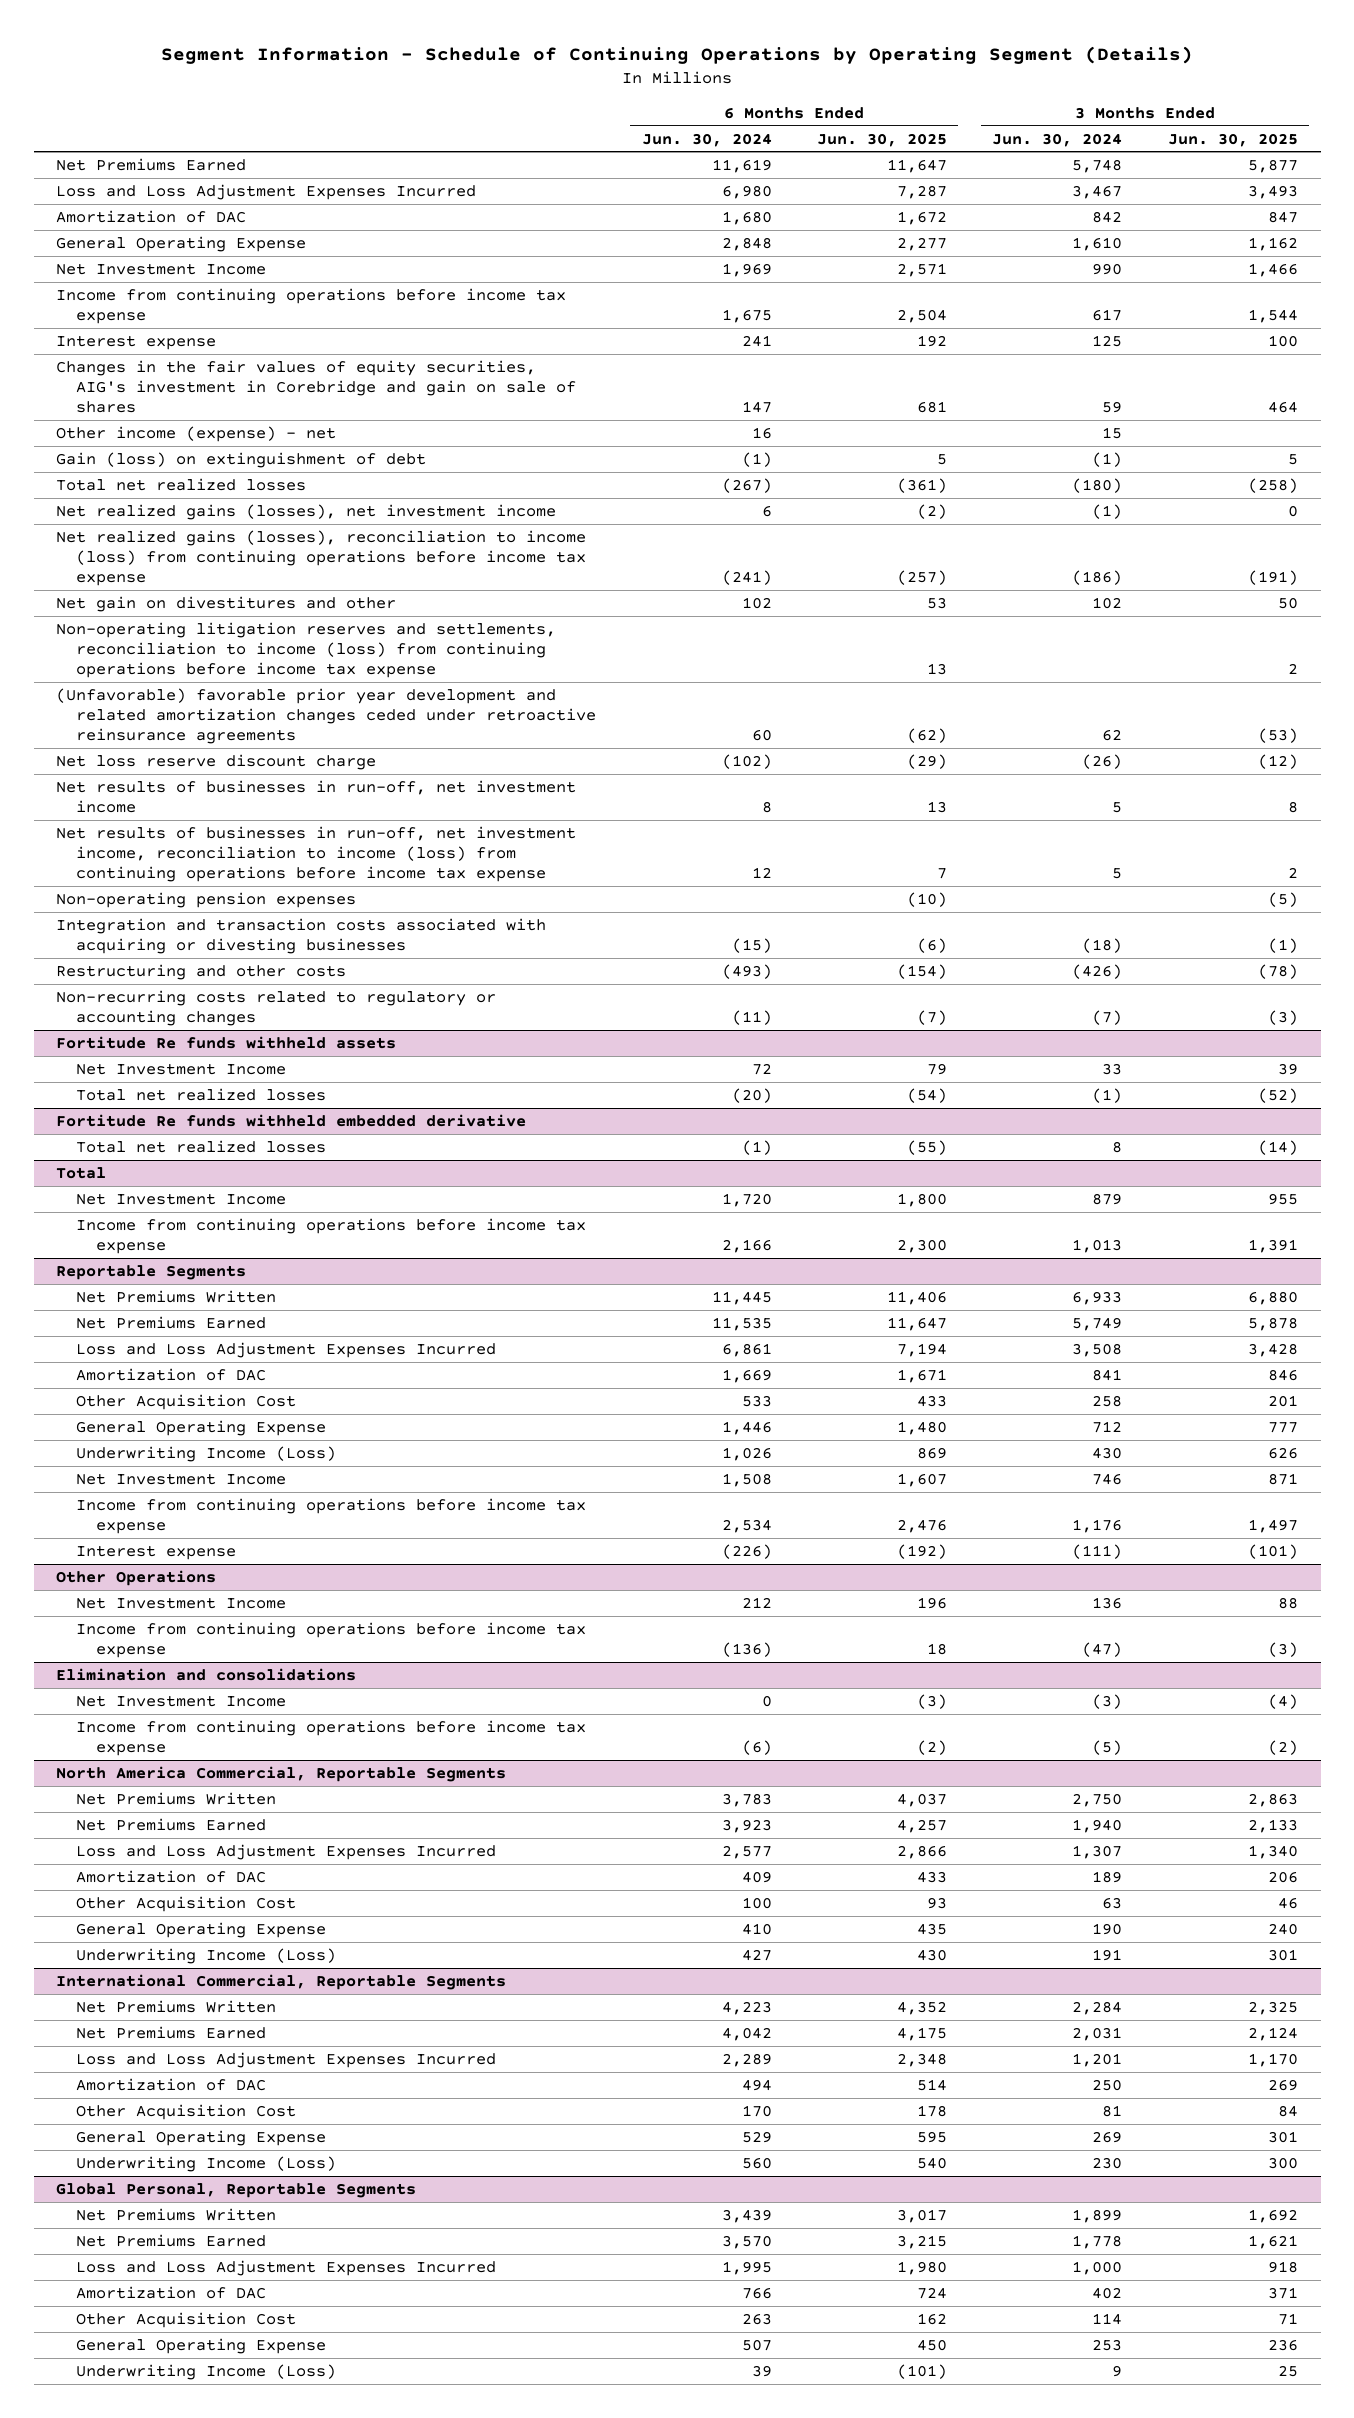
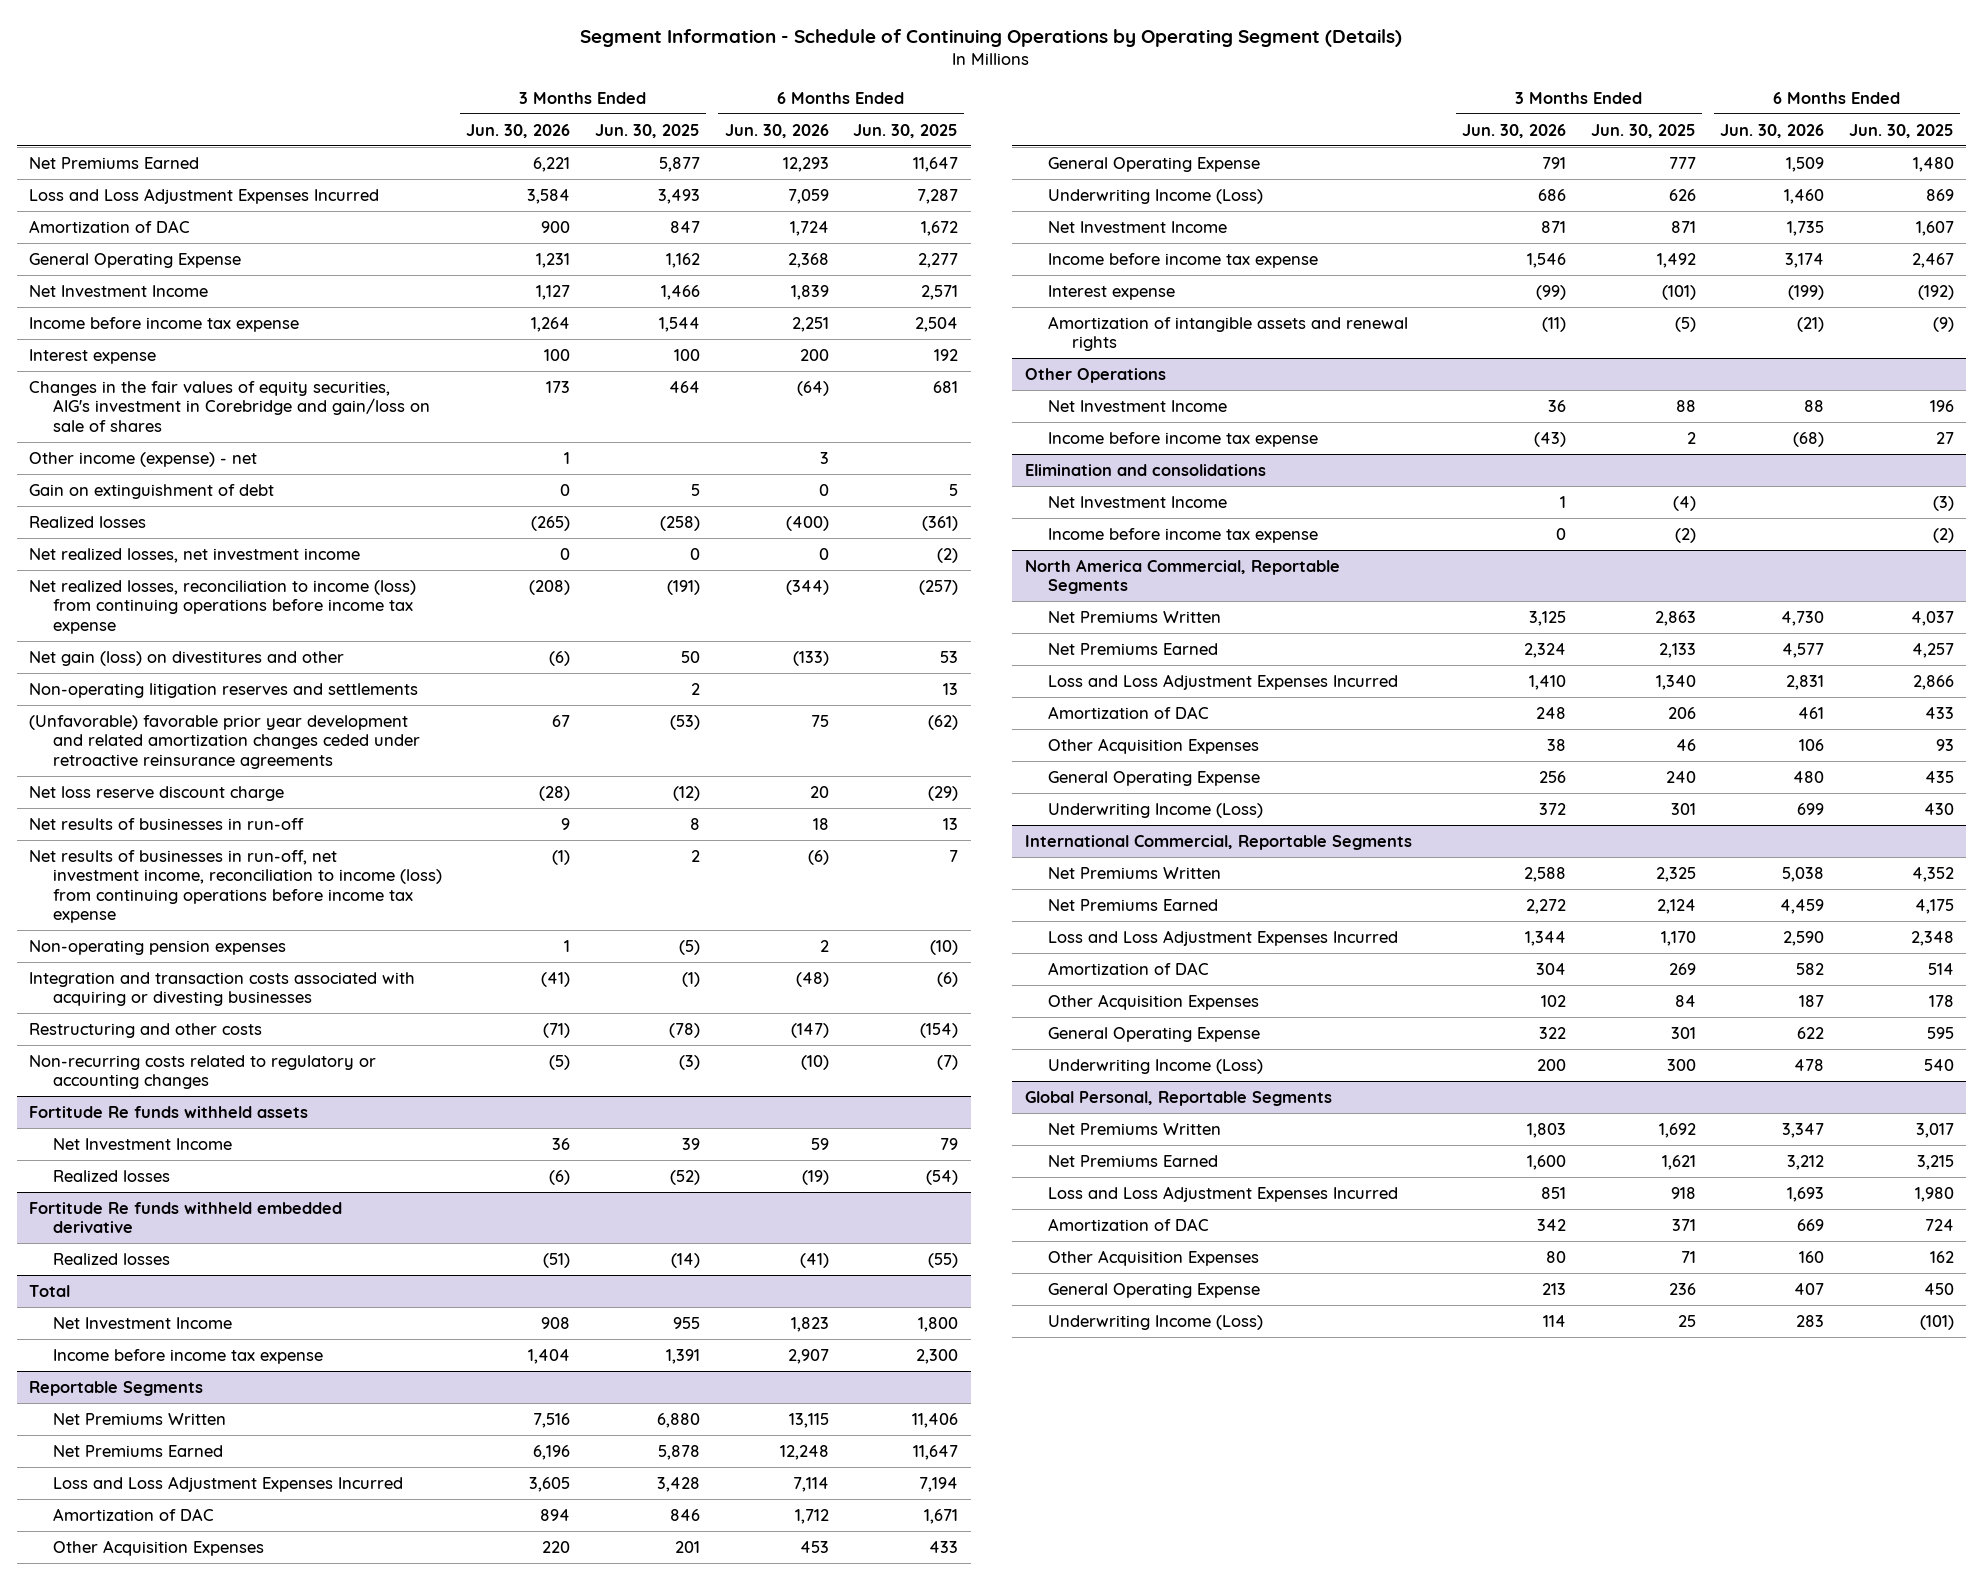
- | 6 Months Ended Jun. 30, 2024 | 6 Months Ended Jun. 30, 2025 | 3 Months Ended Jun. 30, 2024 | 3 Months Ended Jun. 30, 2025
+ | 3 Months Ended Jun. 30, 2026 | 3 Months Ended Jun. 30, 2025 | 6 Months Ended Jun. 30, 2026 | 6 Months Ended Jun. 30, 2025
- Income from continuing operations before income tax expense | 1,675 | 2,504 | 617 | 1,544
+ Income before income tax expense | 1,264 | 1,544 | 2,251 | 2,504
- Changes in the fair values of equity securities, AIG's investment in Corebridge and gain on sale of shares | 147 | 681 | 59 | 464
+ Changes in the fair values of equity securities, AIG's investment in Corebridge and gain/loss on sale of shares | 173 | 464 | (64) | 681
- Gain (loss) on extinguishment of debt | (1) | 5 | (1) | 5
- Total net realized losses | (267) | (361) | (180) | (258)
- Net realized gains (losses), net investment income | 6 | (2) | (1) | 0
- Net realized gains (losses), reconciliation to income (loss) from continuing operations before income tax expense | (241) | (257) | (186) | (191)
- Net gain on divestitures and other | 102 | 53 | 102 | 50
- Non-operating litigation reserves and settlements, reconciliation to income (loss) from continuing operations before income tax expense | | 13 | | 2
+ Gain on extinguishment of debt | 0 | 5 | 0 | 5
+ Realized losses | (265) | (258) | (400) | (361)
+ Net realized losses, net investment income | 0 | 0 | 0 | (2)
+ Net realized losses, reconciliation to income (loss) from continuing operations before income tax expense | (208) | (191) | (344) | (257)
+ Net gain (loss) on divestitures and other | (6) | 50 | (133) | 53
+ Non-operating litigation reserves and settlements | | 2 | | 13
- Net results of businesses in run-off, net investment income | 8 | 13 | 5 | 8
+ Net results of businesses in run-off | 9 | 8 | 18 | 13
@ Fortitude Re funds withheld assets
- Total net realized losses | (20) | (54) | (1) | (52)
+ Realized losses | (6) | (52) | (19) | (54)
@ Fortitude Re funds withheld embedded derivative
- Total net realized losses | (1) | (55) | 8 | (14)
+ Realized losses | (51) | (14) | (41) | (55)
@ Total
- Income from continuing operations before income tax expense | 2,166 | 2,300 | 1,013 | 1,391
+ Income before income tax expense | 1,404 | 1,391 | 2,907 | 2,300
@ Reportable Segments
- Other Acquisition Cost | 533 | 433 | 258 | 201
+ Other Acquisition Expenses | 220 | 201 | 453 | 433
- Income from continuing operations before income tax expense | 2,534 | 2,476 | 1,176 | 1,497
+ Income before income tax expense | 1,546 | 1,492 | 3,174 | 2,467
+ Amortization of intangible assets and renewal rights | (11) | (5) | (21) | (9)
@ Other Operations
- Income from continuing operations before income tax expense | (136) | 18 | (47) | (3)
+ Income before income tax expense | (43) | 2 | (68) | 27
@ Elimination and consolidations
- Income from continuing operations before income tax expense | (6) | (2) | (5) | (2)
+ Income before income tax expense | 0 | (2) | | (2)
@ North America Commercial, Reportable Segments
- Other Acquisition Cost | 100 | 93 | 63 | 46
+ Other Acquisition Expenses | 38 | 46 | 106 | 93
@ International Commercial, Reportable Segments
- Other Acquisition Cost | 170 | 178 | 81 | 84
+ Other Acquisition Expenses | 102 | 84 | 187 | 178
@ Global Personal, Reportable Segments
- Other Acquisition Cost | 263 | 162 | 114 | 71
+ Other Acquisition Expenses | 80 | 71 | 160 | 162

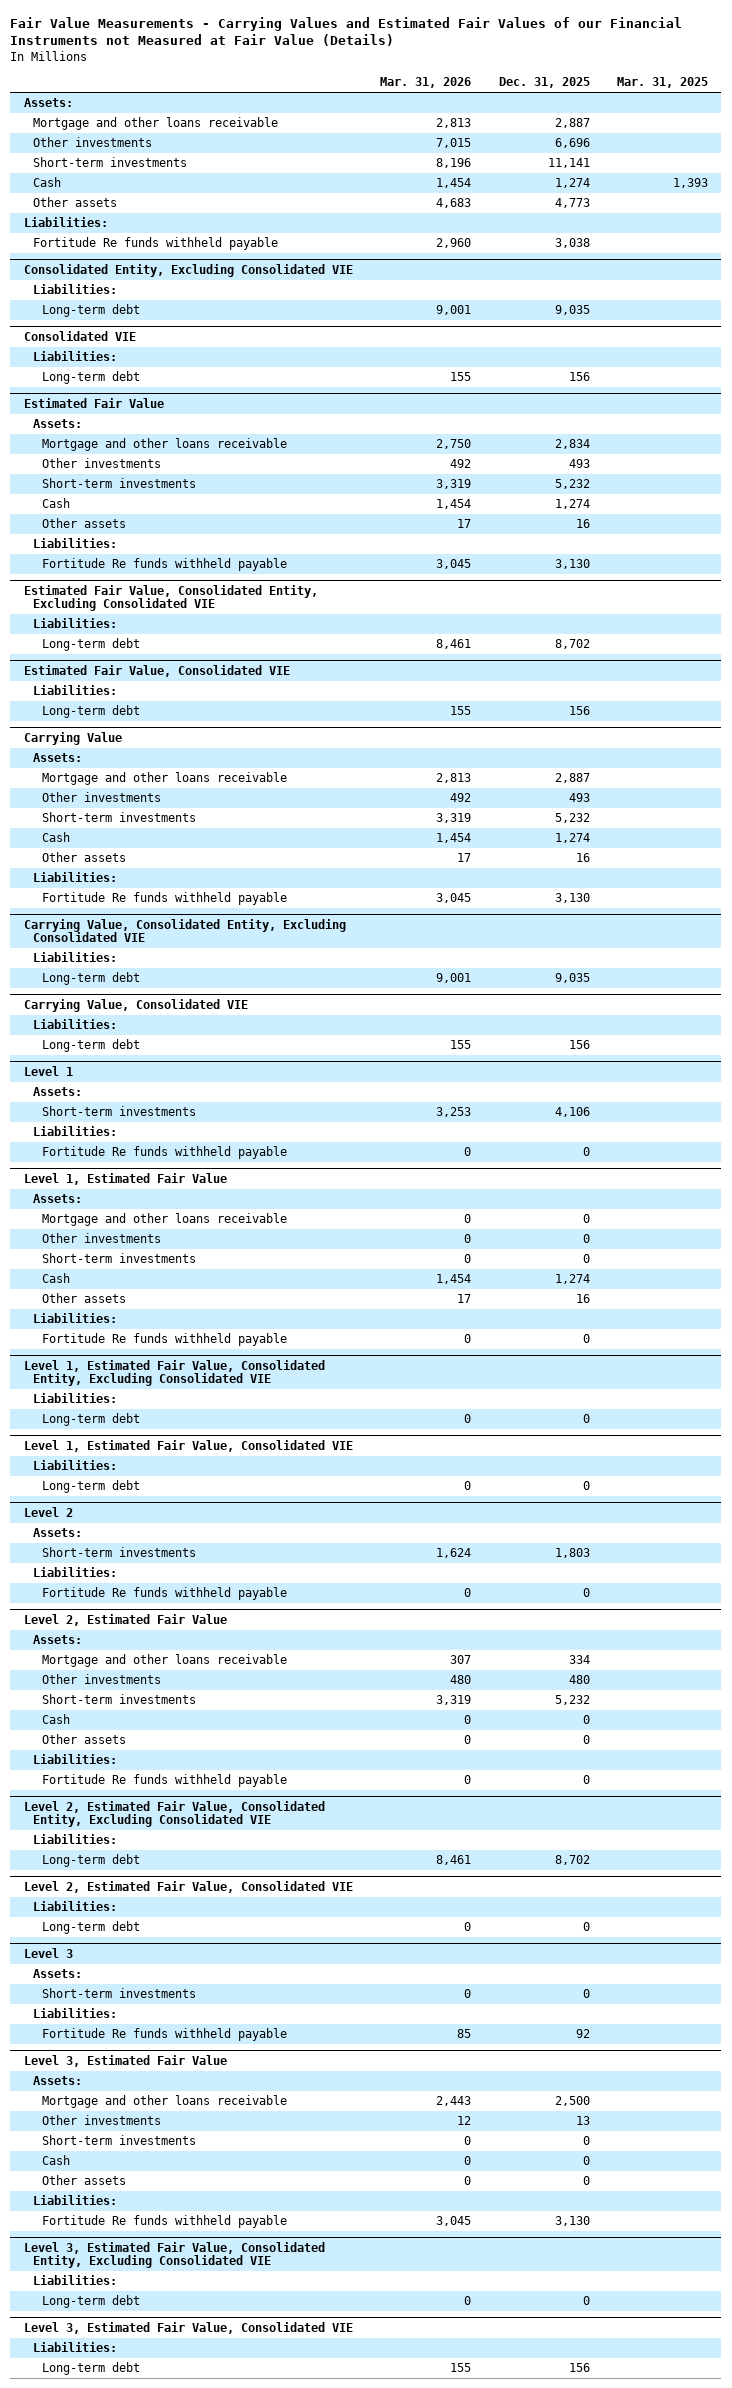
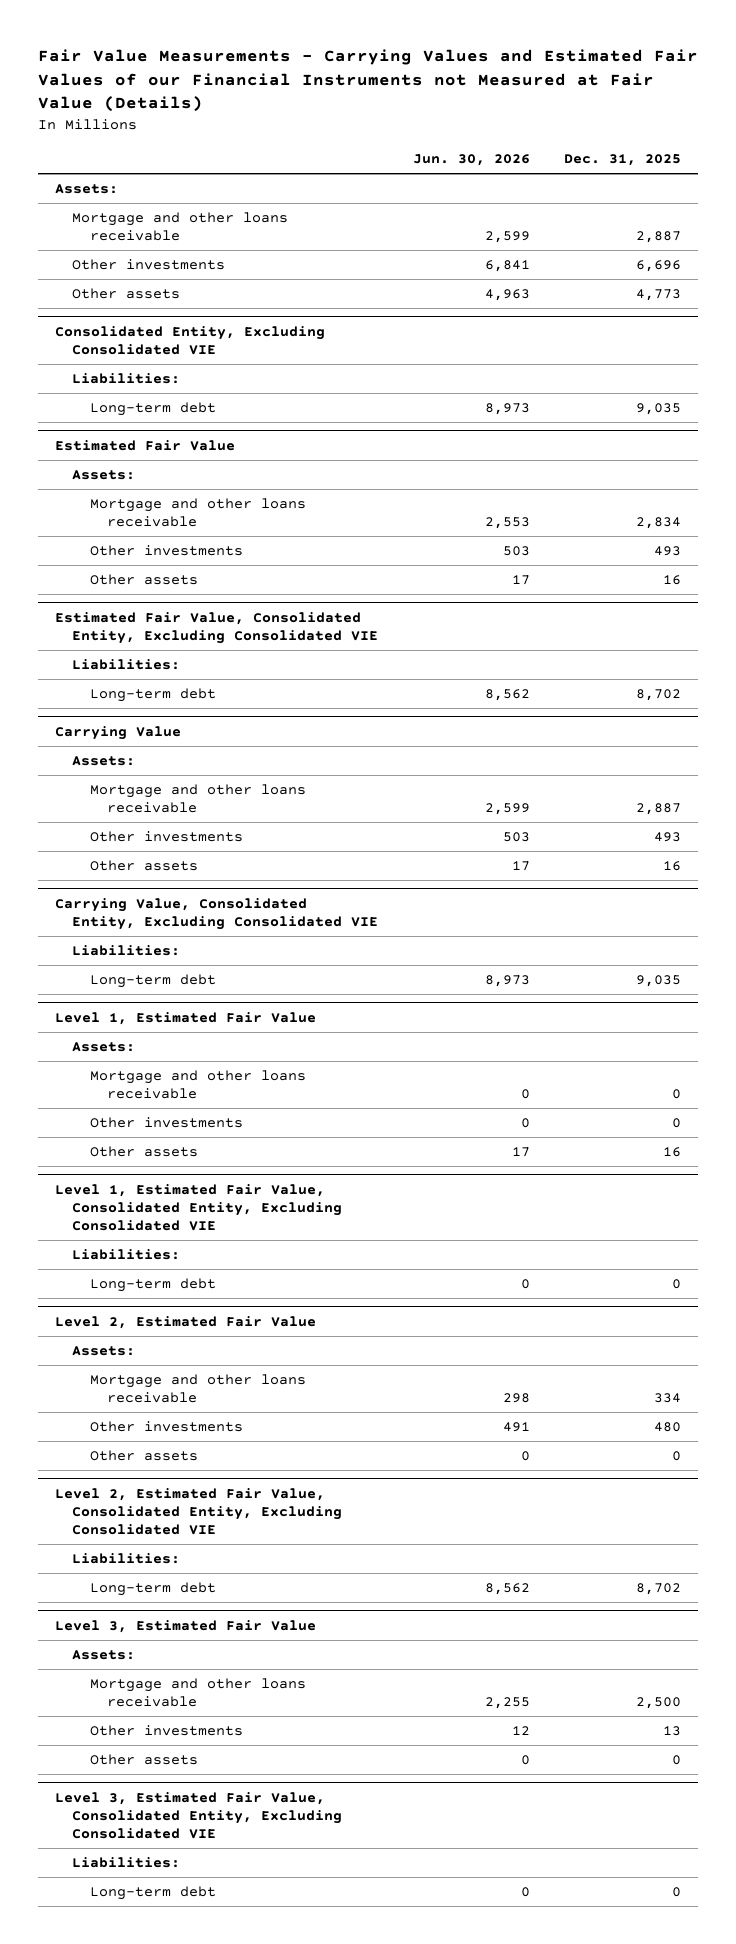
- | Mar. 31, 2026 | Dec. 31, 2025 | Mar. 31, 2025
+ | Jun. 30, 2026 | Dec. 31, 2025
- Short-term investments | 8,196 | 11,141 |
- Cash | 1,454 | 1,274 | 1,393
- Liabilities:
- Fortitude Re funds withheld payable | 2,960 | 3,038 |
- Consolidated VIE
- Liabilities:
- Long-term debt | 155 | 156 |
@ Estimated Fair Value
- Short-term investments | 3,319 | 5,232 |
- Cash | 1,454 | 1,274 |
- Liabilities:
- Fortitude Re funds withheld payable | 3,045 | 3,130 |
- Estimated Fair Value, Consolidated VIE
- Liabilities:
- Long-term debt | 155 | 156 |
@ Carrying Value
- Short-term investments | 3,319 | 5,232 |
- Cash | 1,454 | 1,274 |
- Liabilities:
- Fortitude Re funds withheld payable | 3,045 | 3,130 |
- Carrying Value, Consolidated VIE
- Liabilities:
- Long-term debt | 155 | 156 |
- Level 1
- Assets:
- Short-term investments | 3,253 | 4,106 |
- Liabilities:
- Fortitude Re funds withheld payable | 0 | 0 |
@ Level 1, Estimated Fair Value
- Short-term investments | 0 | 0 |
- Cash | 1,454 | 1,274 |
- Liabilities:
- Fortitude Re funds withheld payable | 0 | 0 |
- Level 1, Estimated Fair Value, Consolidated VIE
- Liabilities:
- Long-term debt | 0 | 0 |
- Level 2
- Assets:
- Short-term investments | 1,624 | 1,803 |
- Liabilities:
- Fortitude Re funds withheld payable | 0 | 0 |
@ Level 2, Estimated Fair Value
- Short-term investments | 3,319 | 5,232 |
- Cash | 0 | 0 |
- Liabilities:
- Fortitude Re funds withheld payable | 0 | 0 |
- Level 2, Estimated Fair Value, Consolidated VIE
- Liabilities:
- Long-term debt | 0 | 0 |
- Level 3
- Assets:
- Short-term investments | 0 | 0 |
- Liabilities:
- Fortitude Re funds withheld payable | 85 | 92 |
@ Level 3, Estimated Fair Value
- Short-term investments | 0 | 0 |
- Cash | 0 | 0 |
- Liabilities:
- Fortitude Re funds withheld payable | 3,045 | 3,130 |
- Level 3, Estimated Fair Value, Consolidated VIE
- Liabilities:
- Long-term debt | 155 | 156 |

